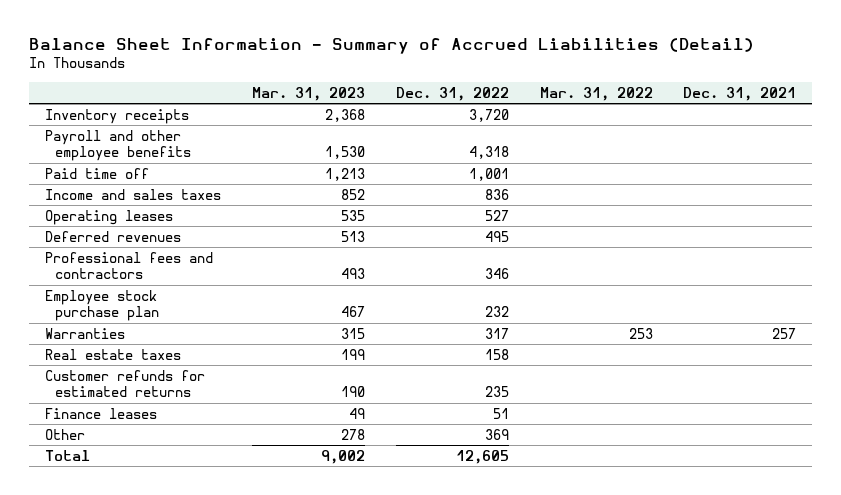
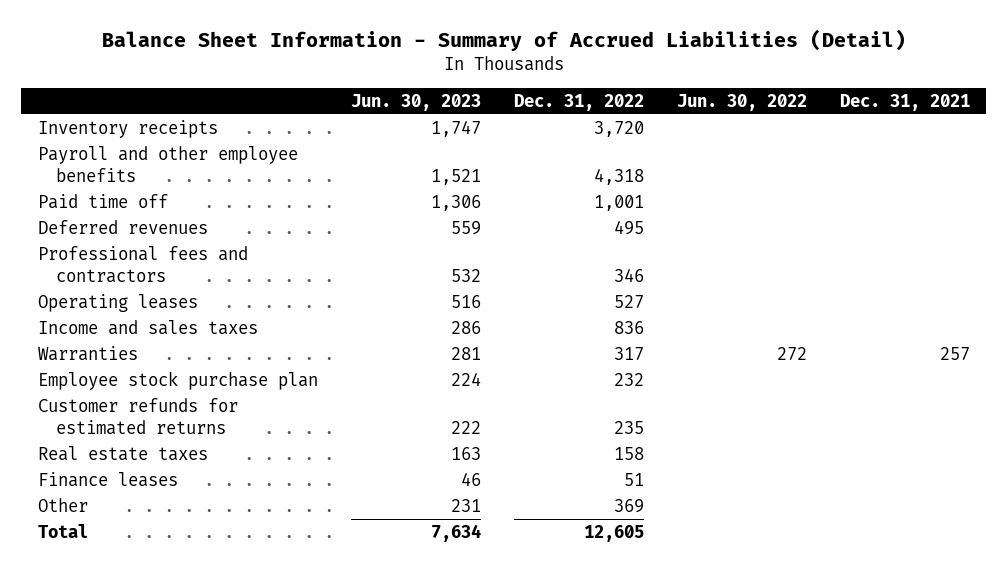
- | Mar. 31, 2023 | Dec. 31, 2022 | Mar. 31, 2022 | Dec. 31, 2021
+ | Jun. 30, 2023 | Dec. 31, 2022 | Jun. 30, 2022 | Dec. 31, 2021
moved down: Operating leases | 516 | 527 | |
moved down: Income and sales taxes | 286 | 836 | |
moved down: Employee stock purchase plan | 224 | 232 | |
moved down: Real estate taxes | 163 | 158 | |

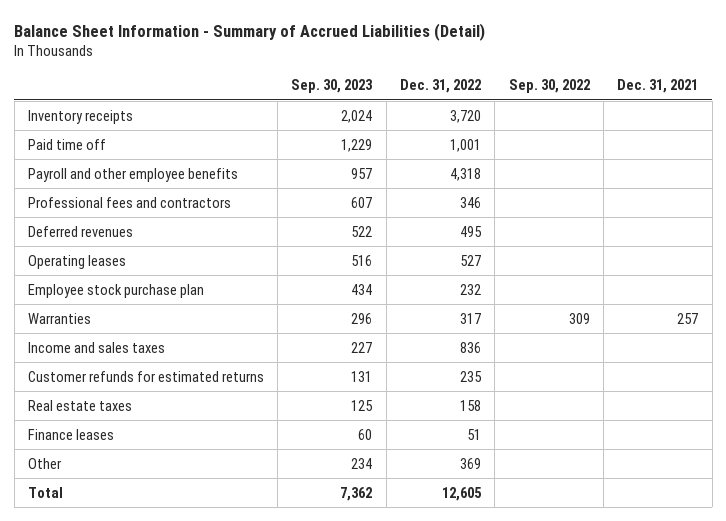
- | Jun. 30, 2023 | Dec. 31, 2022 | Jun. 30, 2022 | Dec. 31, 2021
+ | Sep. 30, 2023 | Dec. 31, 2022 | Sep. 30, 2022 | Dec. 31, 2021
moved down: Payroll and other employee benefits | 957 | 4,318 | |
moved down: Deferred revenues | 522 | 495 | |
moved down: Warranties | 296 | 317 | 309 | 257
moved down: Income and sales taxes | 227 | 836 | |

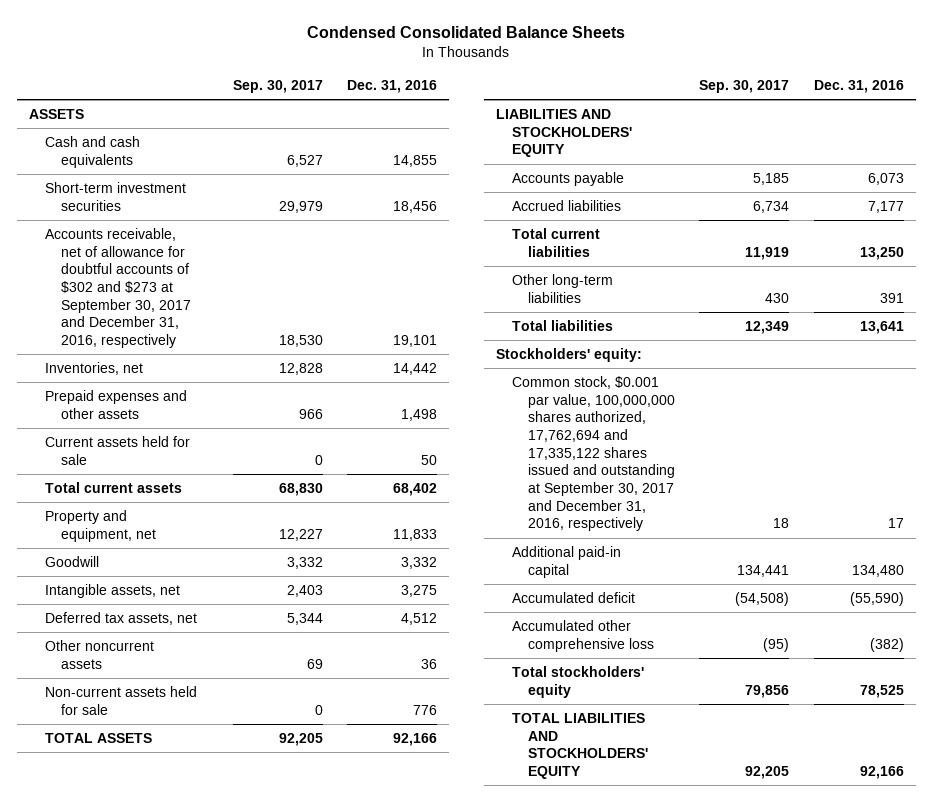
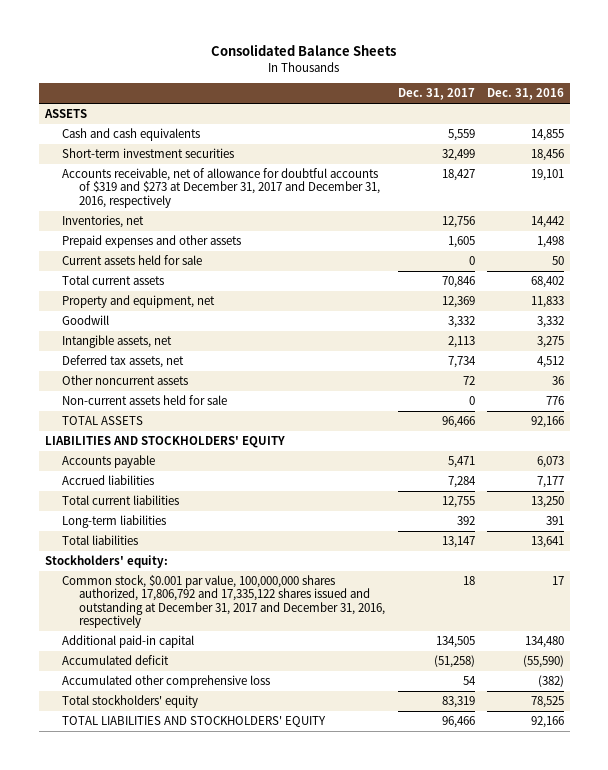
- Condensed Consolidated Balance Sheets
+ Consolidated Balance Sheets
- | Sep. 30, 2017 | Dec. 31, 2016
+ | Dec. 31, 2017 | Dec. 31, 2016
- Accounts receivable, net of allowance for doubtful accounts of $302 and $273 at September 30, 2017 and December 31, 2016, respectively | 18,530 | 19,101
+ Accounts receivable, net of allowance for doubtful accounts of $319 and $273 at December 31, 2017 and December 31, 2016, respectively | 18,427 | 19,101
- Other long-term liabilities | 430 | 391
+ Long-term liabilities | 392 | 391
- Common stock, $0.001 par value, 100,000,000 shares authorized, 17,762,694 and 17,335,122 shares issued and outstanding at September 30, 2017 and December 31, 2016, respectively | 18 | 17
+ Common stock, $0.001 par value, 100,000,000 shares authorized, 17,806,792 and 17,335,122 shares issued and outstanding at December 31, 2017 and December 31, 2016, respectively | 18 | 17

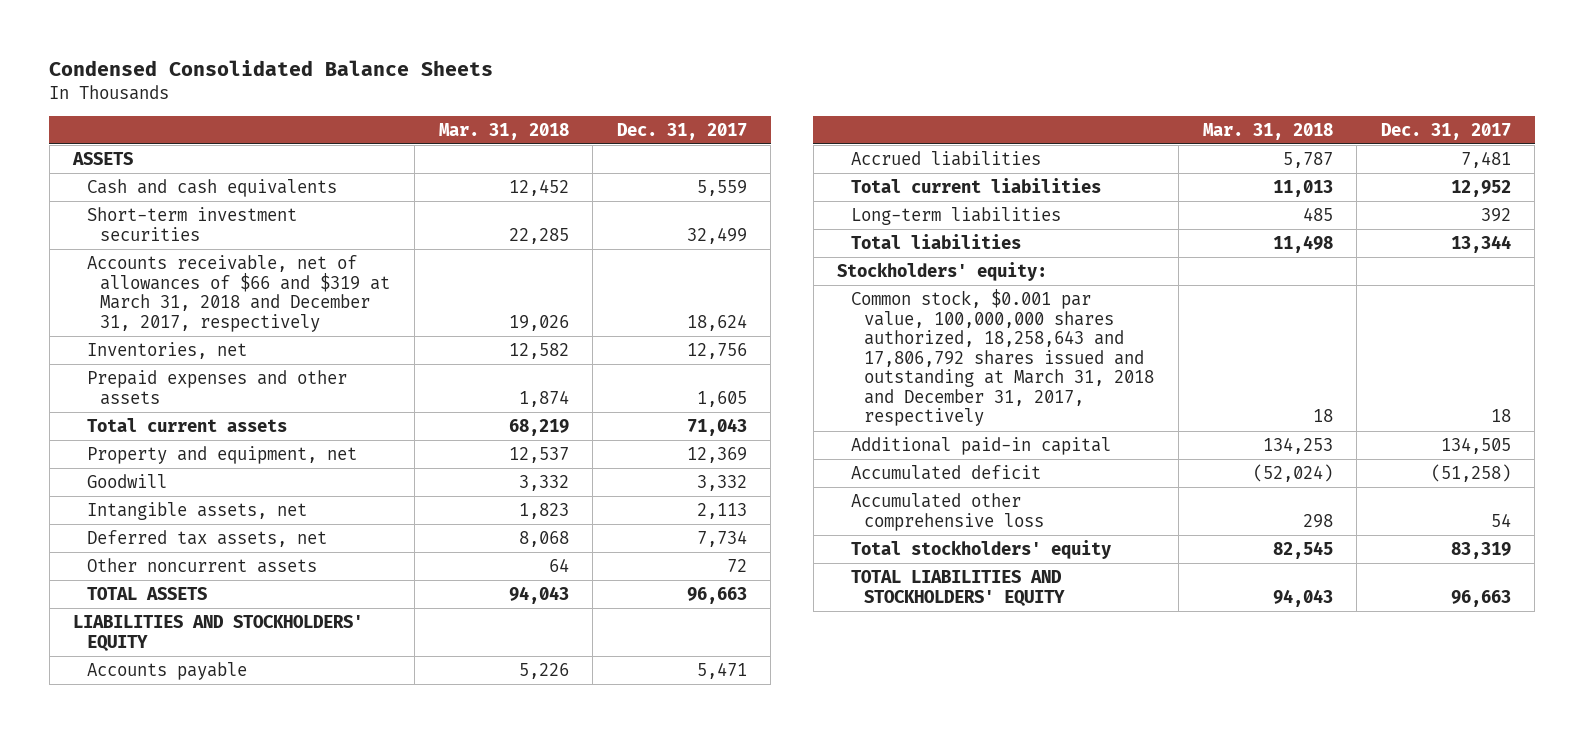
- Consolidated Balance Sheets
+ Condensed Consolidated Balance Sheets
- | Dec. 31, 2017 | Dec. 31, 2016
+ | Mar. 31, 2018 | Dec. 31, 2017
- Accounts receivable, net of allowance for doubtful accounts of $319 and $273 at December 31, 2017 and December 31, 2016, respectively | 18,427 | 19,101
+ Accounts receivable, net of allowances of $66 and $319 at March 31, 2018 and December 31, 2017, respectively | 19,026 | 18,624
- Current assets held for sale | 0 | 50
- Total current assets | 70,846 | 68,402
+ Total current assets | 68,219 | 71,043
- Non-current assets held for sale | 0 | 776
- TOTAL ASSETS | 96,466 | 92,166
+ TOTAL ASSETS | 94,043 | 96,663
- Accrued liabilities | 7,284 | 7,177
- Total current liabilities | 12,755 | 13,250
+ Accrued liabilities | 5,787 | 7,481
+ Total current liabilities | 11,013 | 12,952
- Total liabilities | 13,147 | 13,641
+ Total liabilities | 11,498 | 13,344
- Common stock, $0.001 par value, 100,000,000 shares authorized, 17,806,792 and 17,335,122 shares issued and outstanding at December 31, 2017 and December 31, 2016, respectively | 18 | 17
+ Common stock, $0.001 par value, 100,000,000 shares authorized, 18,258,643 and 17,806,792 shares issued and outstanding at March 31, 2018 and December 31, 2017, respectively | 18 | 18
- TOTAL LIABILITIES AND STOCKHOLDERS' EQUITY | 96,466 | 92,166
+ TOTAL LIABILITIES AND STOCKHOLDERS' EQUITY | 94,043 | 96,663

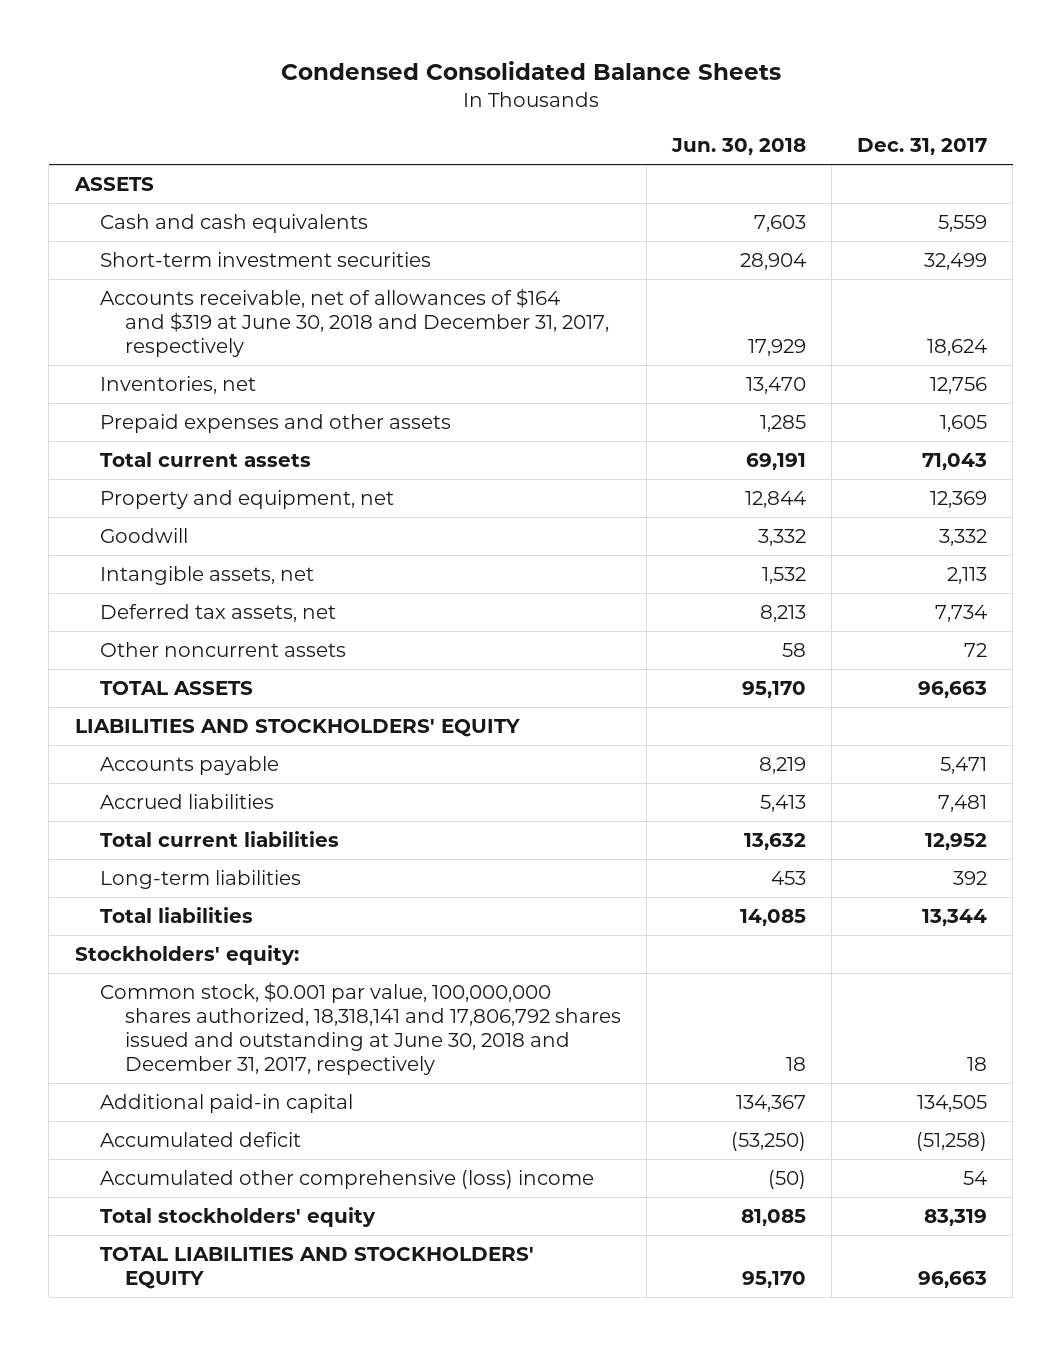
- | Mar. 31, 2018 | Dec. 31, 2017
+ | Jun. 30, 2018 | Dec. 31, 2017
- Accounts receivable, net of allowances of $66 and $319 at March 31, 2018 and December 31, 2017, respectively | 19,026 | 18,624
+ Accounts receivable, net of allowances of $164 and $319 at June 30, 2018 and December 31, 2017, respectively | 17,929 | 18,624
- Common stock, $0.001 par value, 100,000,000 shares authorized, 18,258,643 and 17,806,792 shares issued and outstanding at March 31, 2018 and December 31, 2017, respectively | 18 | 18
+ Common stock, $0.001 par value, 100,000,000 shares authorized, 18,318,141 and 17,806,792 shares issued and outstanding at June 30, 2018 and December 31, 2017, respectively | 18 | 18
- Accumulated other comprehensive loss | 298 | 54
+ Accumulated other comprehensive (loss) income | (50) | 54

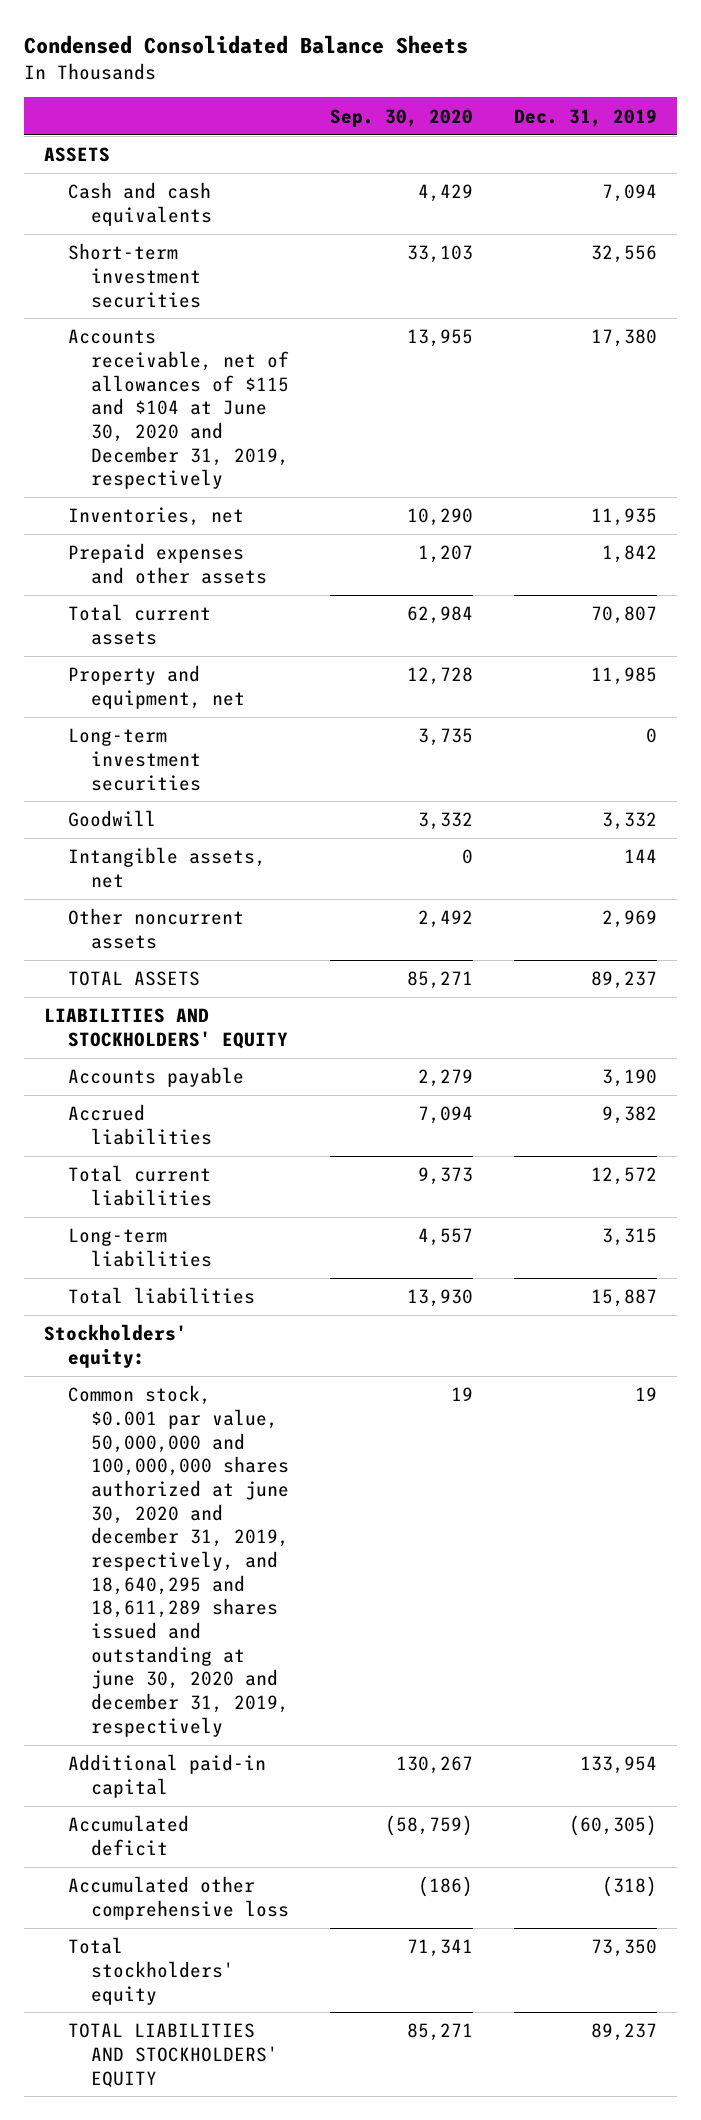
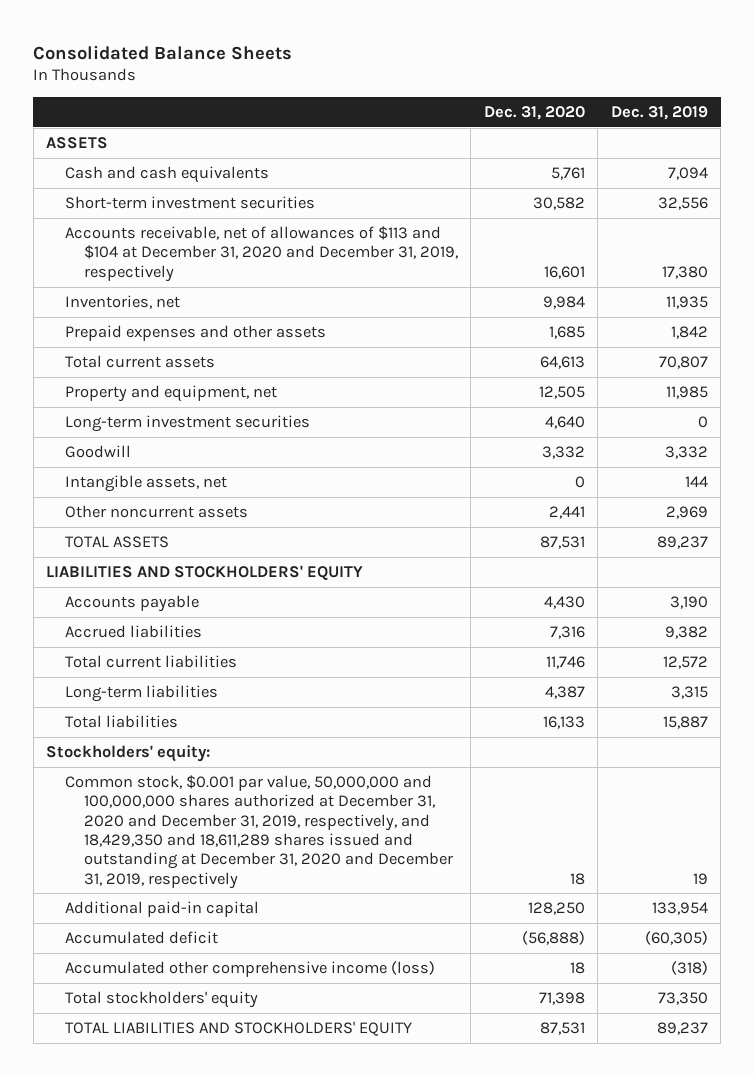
- Condensed Consolidated Balance Sheets
+ Consolidated Balance Sheets
- | Sep. 30, 2020 | Dec. 31, 2019
+ | Dec. 31, 2020 | Dec. 31, 2019
- Accounts receivable, net of allowances of $115 and $104 at June 30, 2020 and December 31, 2019, respectively | 13,955 | 17,380
+ Accounts receivable, net of allowances of $113 and $104 at December 31, 2020 and December 31, 2019, respectively | 16,601 | 17,380
- Common stock, $0.001 par value, 50,000,000 and 100,000,000 shares authorized at june 30, 2020 and december 31, 2019, respectively, and 18,640,295 and 18,611,289 shares issued and outstanding at june 30, 2020 and december 31, 2019, respectively | 19 | 19
+ Common stock, $0.001 par value, 50,000,000 and 100,000,000 shares authorized at December 31, 2020 and December 31, 2019, respectively, and 18,429,350 and 18,611,289 shares issued and outstanding at December 31, 2020 and December 31, 2019, respectively | 18 | 19
- Accumulated other comprehensive loss | (186) | (318)
+ Accumulated other comprehensive income (loss) | 18 | (318)

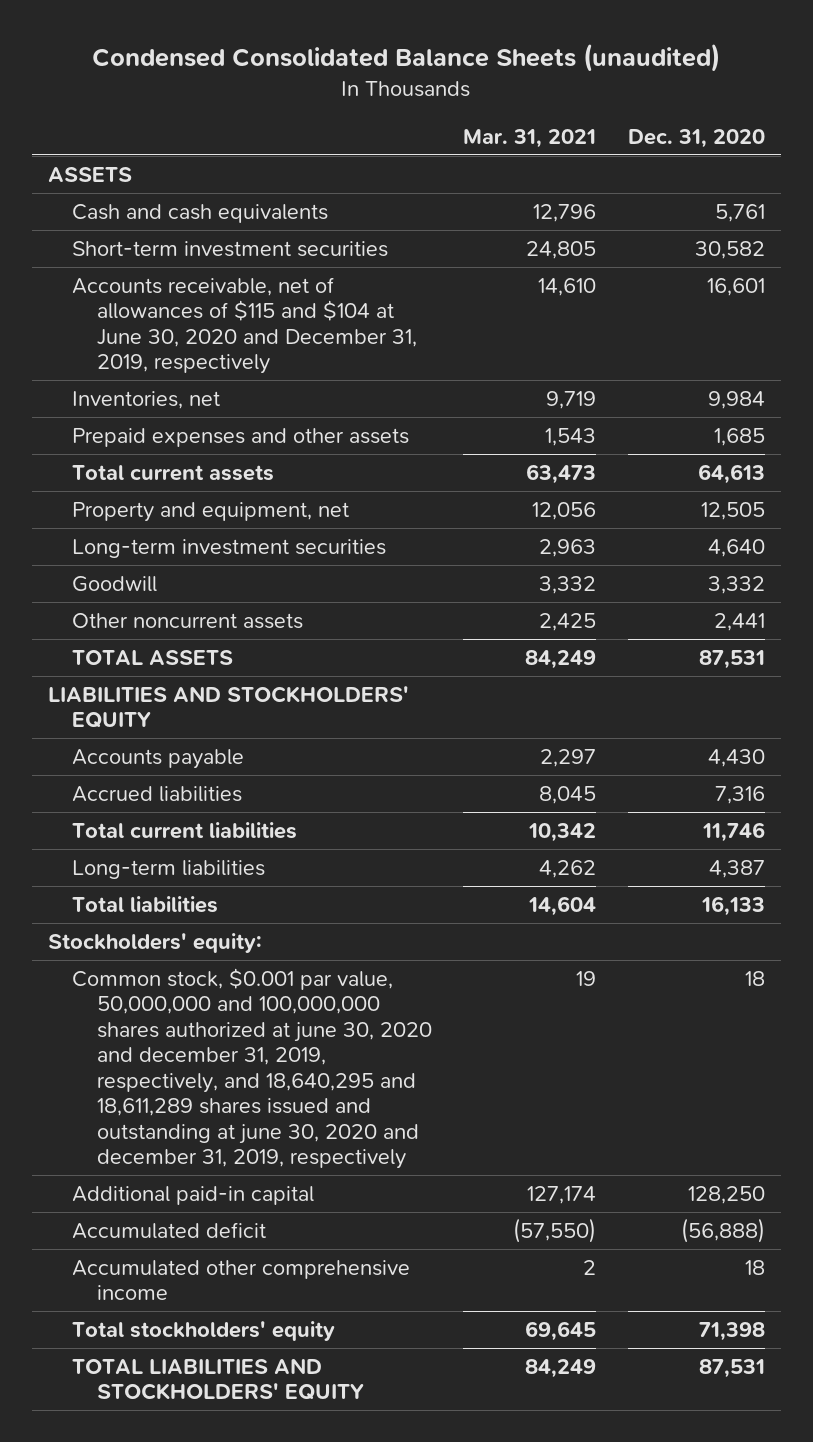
- Consolidated Balance Sheets
+ Condensed Consolidated Balance Sheets (unaudited)
- | Dec. 31, 2020 | Dec. 31, 2019
+ | Mar. 31, 2021 | Dec. 31, 2020
- Accounts receivable, net of allowances of $113 and $104 at December 31, 2020 and December 31, 2019, respectively | 16,601 | 17,380
+ Accounts receivable, net of allowances of $115 and $104 at June 30, 2020 and December 31, 2019, respectively | 14,610 | 16,601
- Intangible assets, net | 0 | 144
- Common stock, $0.001 par value, 50,000,000 and 100,000,000 shares authorized at December 31, 2020 and December 31, 2019, respectively, and 18,429,350 and 18,611,289 shares issued and outstanding at December 31, 2020 and December 31, 2019, respectively | 18 | 19
+ Common stock, $0.001 par value, 50,000,000 and 100,000,000 shares authorized at june 30, 2020 and december 31, 2019, respectively, and 18,640,295 and 18,611,289 shares issued and outstanding at june 30, 2020 and december 31, 2019, respectively | 19 | 18
- Accumulated other comprehensive income (loss) | 18 | (318)
+ Accumulated other comprehensive income | 2 | 18

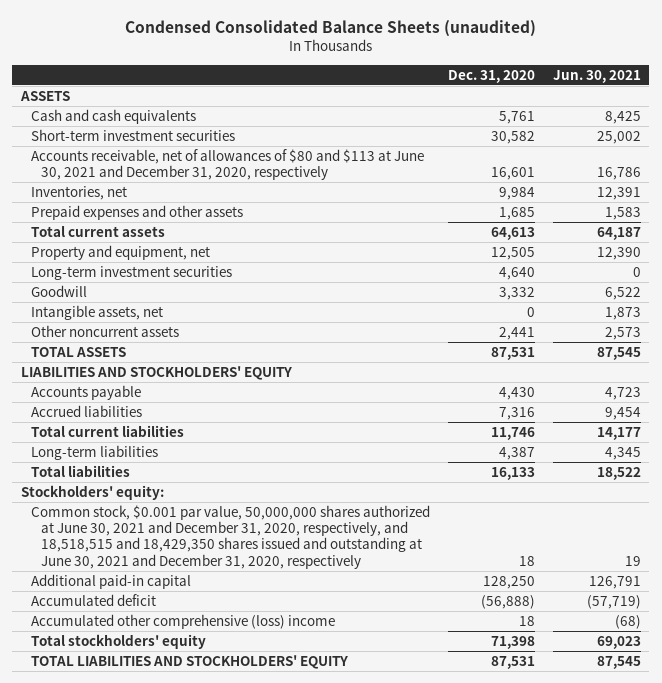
- | Mar. 31, 2021 | Dec. 31, 2020
+ | Dec. 31, 2020 | Jun. 30, 2021
- Accounts receivable, net of allowances of $115 and $104 at June 30, 2020 and December 31, 2019, respectively | 14,610 | 16,601
+ Accounts receivable, net of allowances of $80 and $113 at June 30, 2021 and December 31, 2020, respectively | 16,601 | 16,786
+ Intangible assets, net | 0 | 1,873
- Common stock, $0.001 par value, 50,000,000 and 100,000,000 shares authorized at june 30, 2020 and december 31, 2019, respectively, and 18,640,295 and 18,611,289 shares issued and outstanding at june 30, 2020 and december 31, 2019, respectively | 19 | 18
+ Common stock, $0.001 par value, 50,000,000 shares authorized at June 30, 2021 and December 31, 2020, respectively, and 18,518,515 and 18,429,350 shares issued and outstanding at June 30, 2021 and December 31, 2020, respectively | 18 | 19
- Accumulated other comprehensive income | 2 | 18
+ Accumulated other comprehensive (loss) income | 18 | (68)

